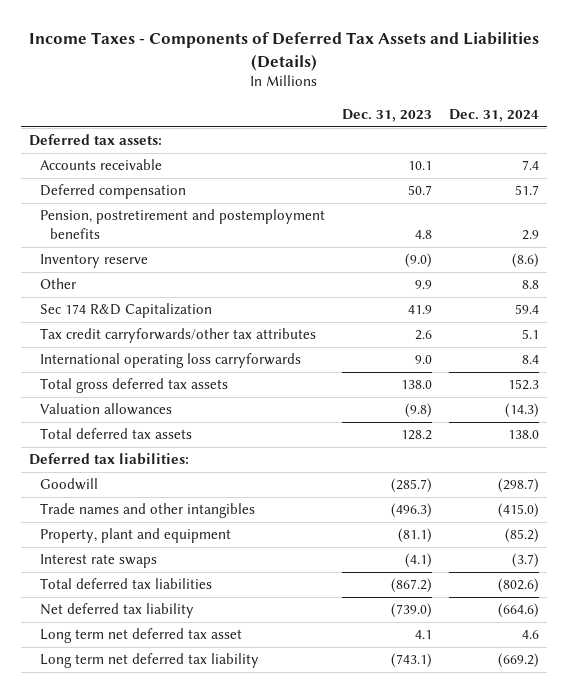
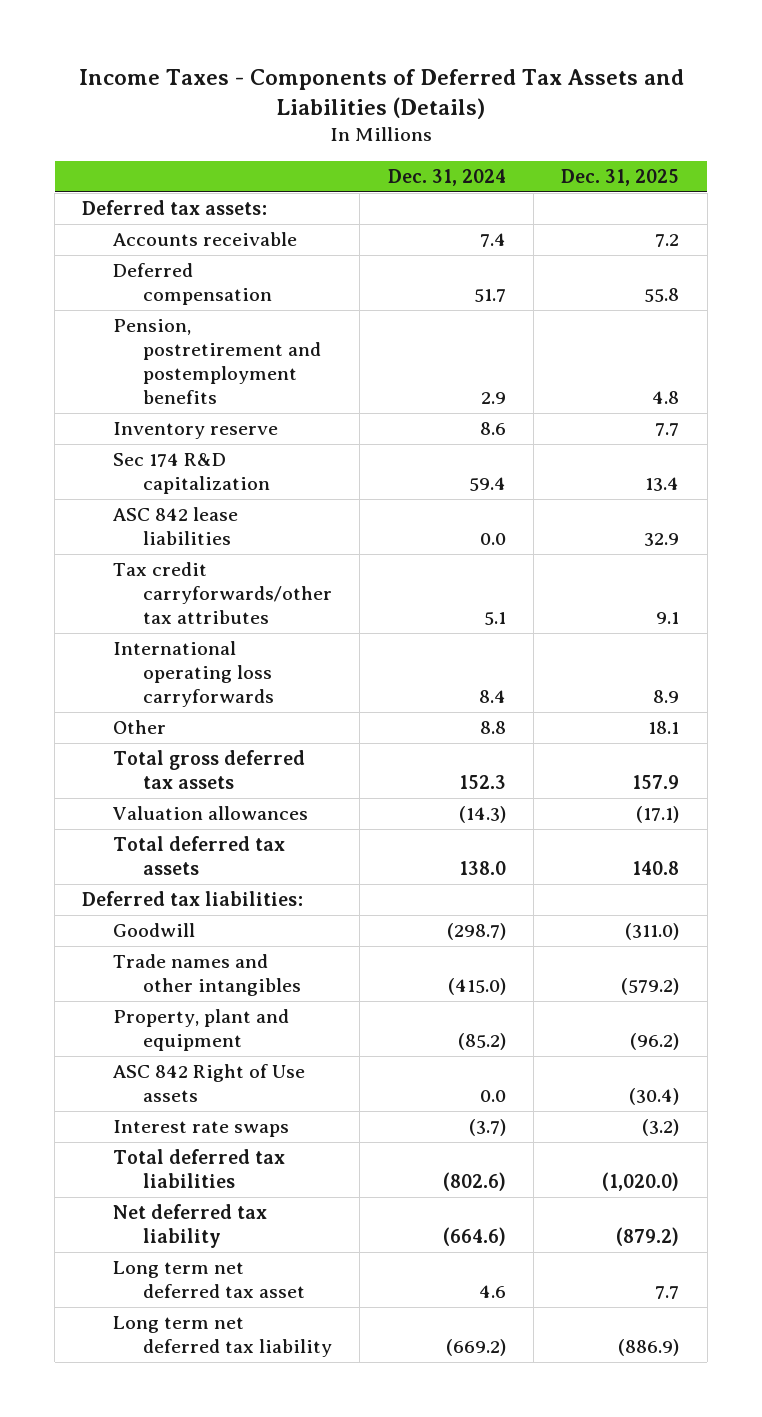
- | Dec. 31, 2023 | Dec. 31, 2024
+ | Dec. 31, 2024 | Dec. 31, 2025
- Inventory reserve | (9.0) | (8.6)
- Sec 174 R&D Capitalization | 41.9 | 59.4
+ Inventory reserve | 8.6 | 7.7
+ Sec 174 R&D capitalization | 59.4 | 13.4
+ ASC 842 lease liabilities | 0.0 | 32.9
moved down: Other | 8.8 | 18.1
+ ASC 842 Right of Use assets | 0.0 | (30.4)

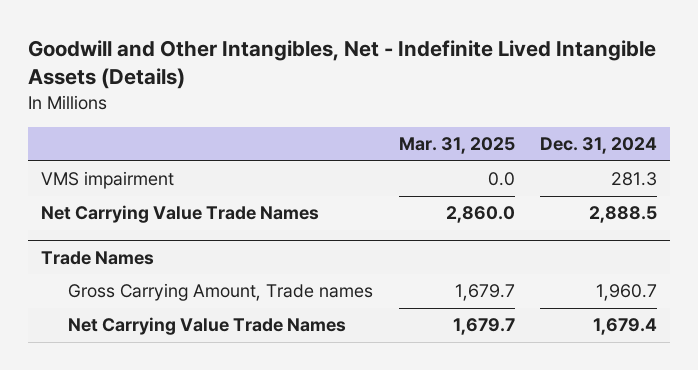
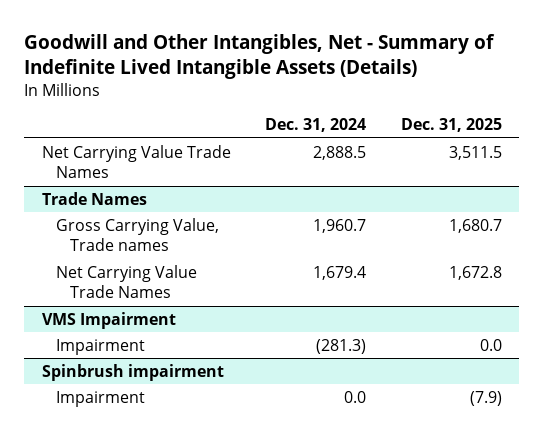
- Goodwill and Other Intangibles, Net - Indefinite Lived Intangible Assets (Details)
+ Goodwill and Other Intangibles, Net - Summary of Indefinite Lived Intangible Assets (Details)
- | Mar. 31, 2025 | Dec. 31, 2024
+ | Dec. 31, 2024 | Dec. 31, 2025
- VMS impairment | 0.0 | 281.3
@ Trade Names
- Gross Carrying Amount, Trade names | 1,679.7 | 1,960.7
+ Gross Carrying Value, Trade names | 1,960.7 | 1,680.7
+ VMS Impairment
+ Impairment | (281.3) | 0.0
+ Spinbrush impairment
+ Impairment | 0.0 | (7.9)

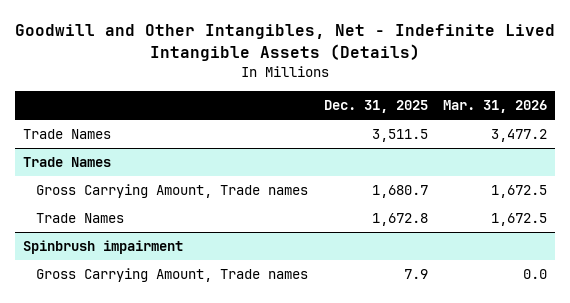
- Goodwill and Other Intangibles, Net - Summary of Indefinite Lived Intangible Assets (Details)
+ Goodwill and Other Intangibles, Net - Indefinite Lived Intangible Assets (Details)
- | Dec. 31, 2024 | Dec. 31, 2025
+ | Dec. 31, 2025 | Mar. 31, 2026
- Net Carrying Value Trade Names | 2,888.5 | 3,511.5
+ Trade Names | 3,511.5 | 3,477.2
@ Trade Names
- Gross Carrying Value, Trade names | 1,960.7 | 1,680.7
- Net Carrying Value Trade Names | 1,679.4 | 1,672.8
- VMS Impairment
- Impairment | (281.3) | 0.0
@ Trade Names
+ Gross Carrying Amount, Trade names | 1,680.7 | 1,672.5
+ Trade Names | 1,672.8 | 1,672.5
@ Spinbrush impairment
- Impairment | 0.0 | (7.9)
+ Gross Carrying Amount, Trade names | 7.9 | 0.0

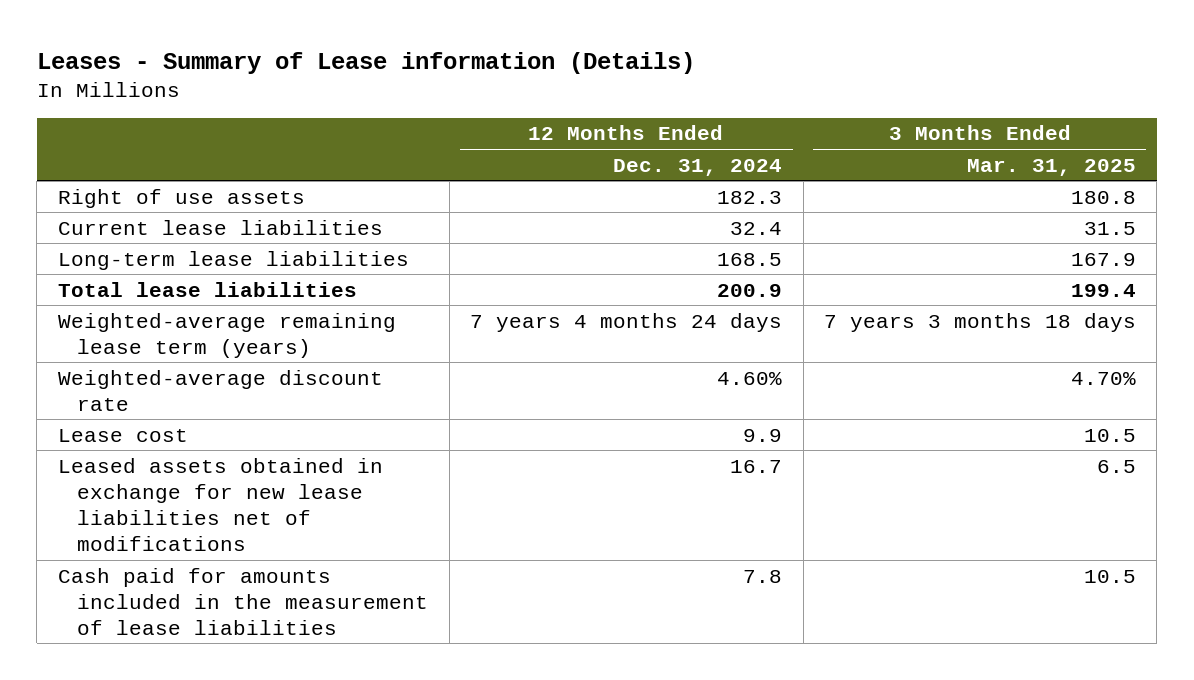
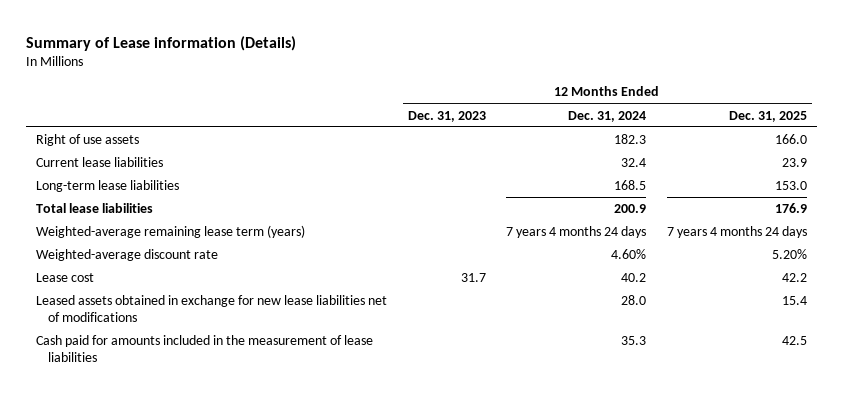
- Leases - Summary of Lease information (Details)
+ Summary of Lease information (Details)
- | 12 Months Ended Dec. 31, 2024 | 3 Months Ended Mar. 31, 2025
+ | 12 Months Ended Dec. 31, 2023 | 12 Months Ended Dec. 31, 2024 | 12 Months Ended Dec. 31, 2025
- Lease cost | 9.9 | 10.5
- Leased assets obtained in exchange for new lease liabilities net of modifications | 16.7 | 6.5
- Cash paid for amounts included in the measurement of lease liabilities | 7.8 | 10.5
+ Lease cost | 31.7 | 40.2 | 42.2
+ Leased assets obtained in exchange for new lease liabilities net of modifications | | 28.0 | 15.4
+ Cash paid for amounts included in the measurement of lease liabilities | | 35.3 | 42.5

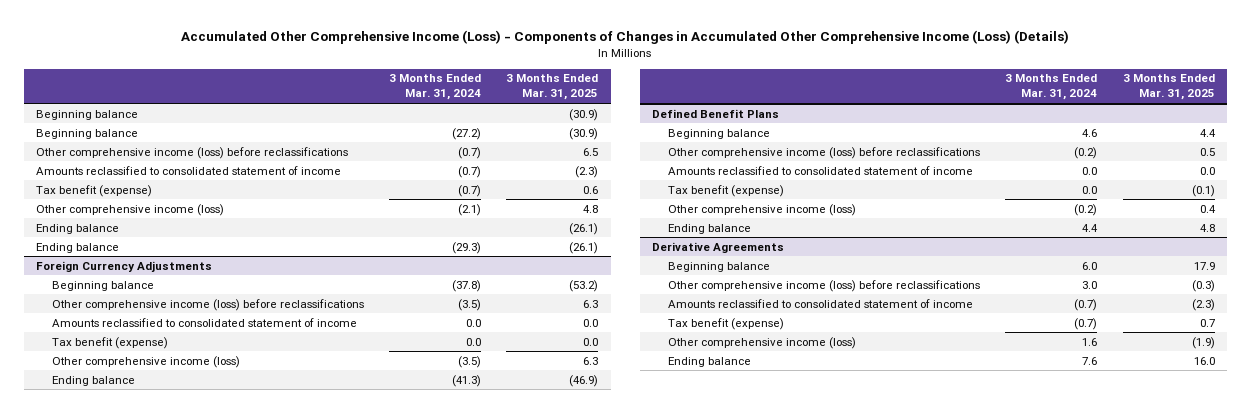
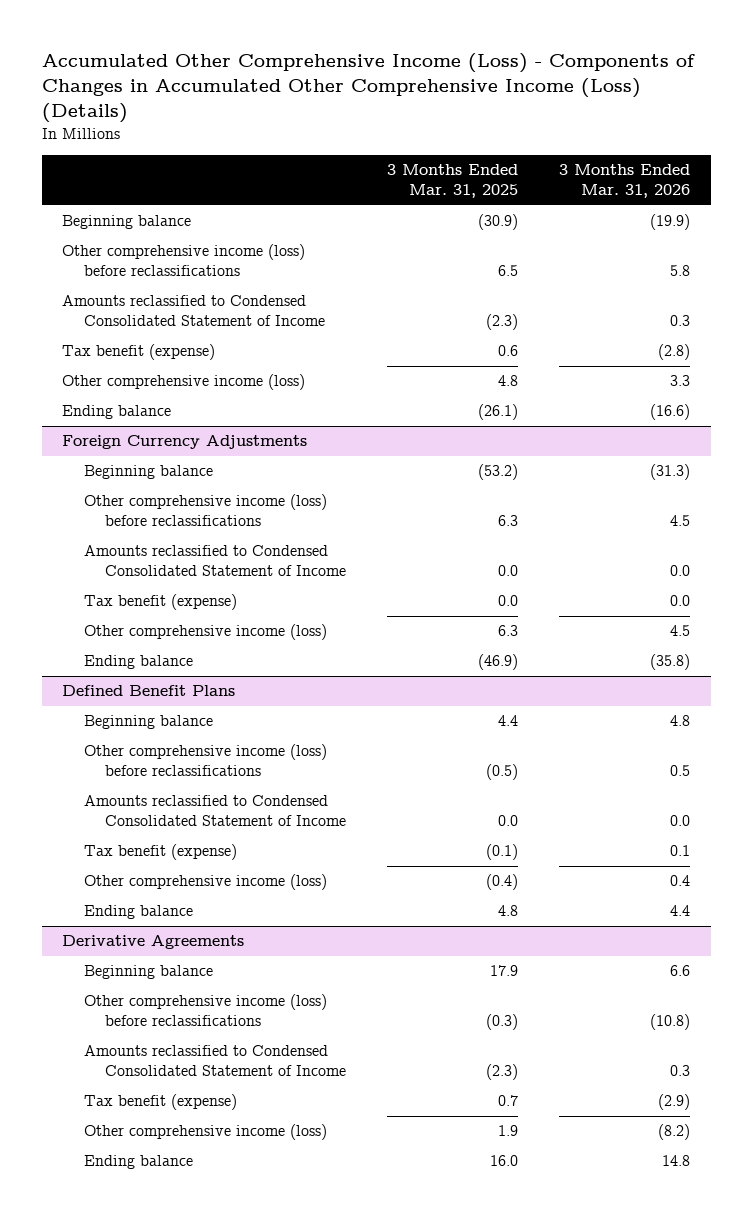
- | 3 Months Ended Mar. 31, 2024 | 3 Months Ended Mar. 31, 2025
+ | 3 Months Ended Mar. 31, 2025 | 3 Months Ended Mar. 31, 2026
- Beginning balance | (27.2) | (30.9)
- Amounts reclassified to consolidated statement of income | (0.7) | (2.3)
+ Amounts reclassified to Condensed Consolidated Statement of Income | (2.3) | 0.3
- Ending balance | (29.3) | (26.1)
@ Foreign Currency Adjustments
- Amounts reclassified to consolidated statement of income | 0.0 | 0.0
+ Amounts reclassified to Condensed Consolidated Statement of Income | 0.0 | 0.0
@ Defined Benefit Plans
- Other comprehensive income (loss) before reclassifications | (0.2) | 0.5
- Amounts reclassified to consolidated statement of income | 0.0 | 0.0
+ Other comprehensive income (loss) before reclassifications | (0.5) | 0.5
+ Amounts reclassified to Condensed Consolidated Statement of Income | 0.0 | 0.0
- Other comprehensive income (loss) | (0.2) | 0.4
+ Other comprehensive income (loss) | (0.4) | 0.4
@ Derivative Agreements
- Amounts reclassified to consolidated statement of income | (0.7) | (2.3)
+ Amounts reclassified to Condensed Consolidated Statement of Income | (2.3) | 0.3
- Other comprehensive income (loss) | 1.6 | (1.9)
+ Other comprehensive income (loss) | 1.9 | (8.2)

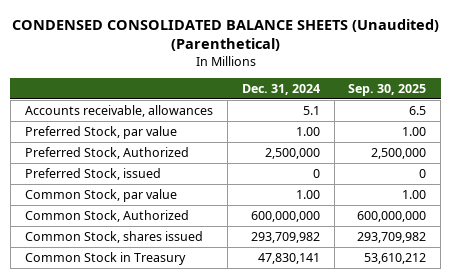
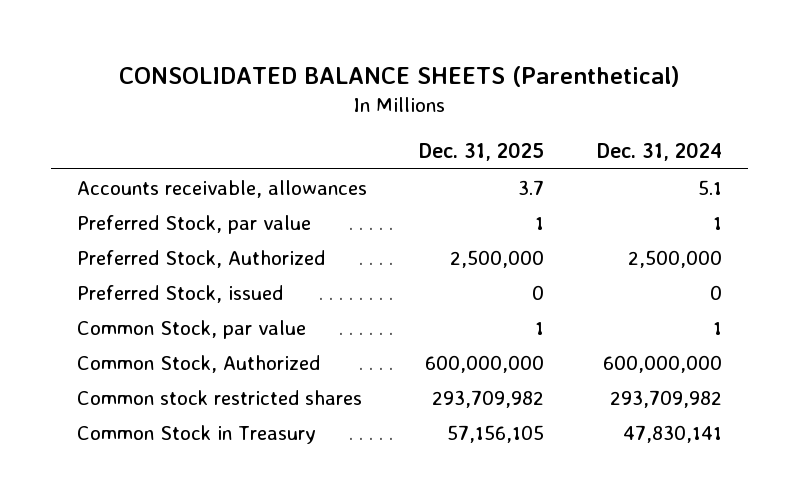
- CONDENSED CONSOLIDATED BALANCE SHEETS (Unaudited) (Parenthetical)
+ CONSOLIDATED BALANCE SHEETS (Parenthetical)
- | Dec. 31, 2024 | Sep. 30, 2025
+ | Dec. 31, 2025 | Dec. 31, 2024
- Preferred Stock, par value | 1.00 | 1.00
+ Preferred Stock, par value | 1 | 1
- Common Stock, par value | 1.00 | 1.00
+ Common Stock, par value | 1 | 1
- Common Stock, shares issued | 293,709,982 | 293,709,982
+ Common stock restricted shares | 293,709,982 | 293,709,982

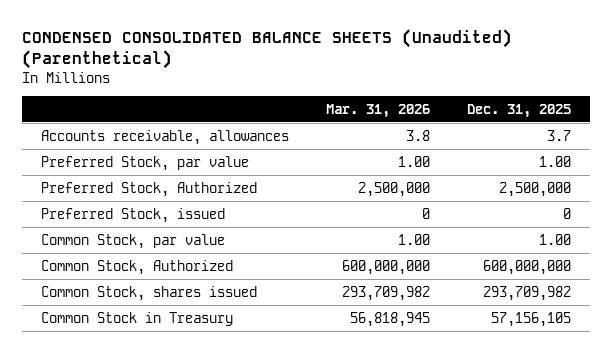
- CONSOLIDATED BALANCE SHEETS (Parenthetical)
+ CONDENSED CONSOLIDATED BALANCE SHEETS (Unaudited) (Parenthetical)
- | Dec. 31, 2025 | Dec. 31, 2024
+ | Mar. 31, 2026 | Dec. 31, 2025
- Preferred Stock, par value | 1 | 1
+ Preferred Stock, par value | 1.00 | 1.00
- Common Stock, par value | 1 | 1
+ Common Stock, par value | 1.00 | 1.00
- Common stock restricted shares | 293,709,982 | 293,709,982
+ Common Stock, shares issued | 293,709,982 | 293,709,982

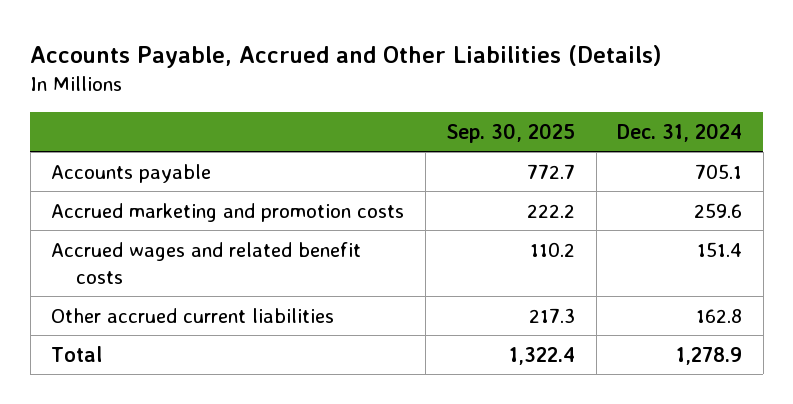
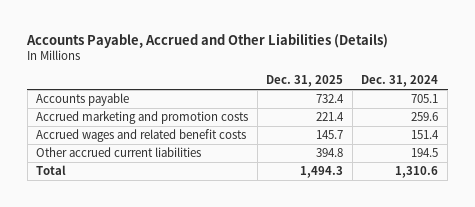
- | Sep. 30, 2025 | Dec. 31, 2024
+ | Dec. 31, 2025 | Dec. 31, 2024
- Other accrued current liabilities | 217.3 | 162.8
- Total | 1,322.4 | 1,278.9
+ Other accrued current liabilities | 394.8 | 194.5
+ Total | 1,494.3 | 1,310.6

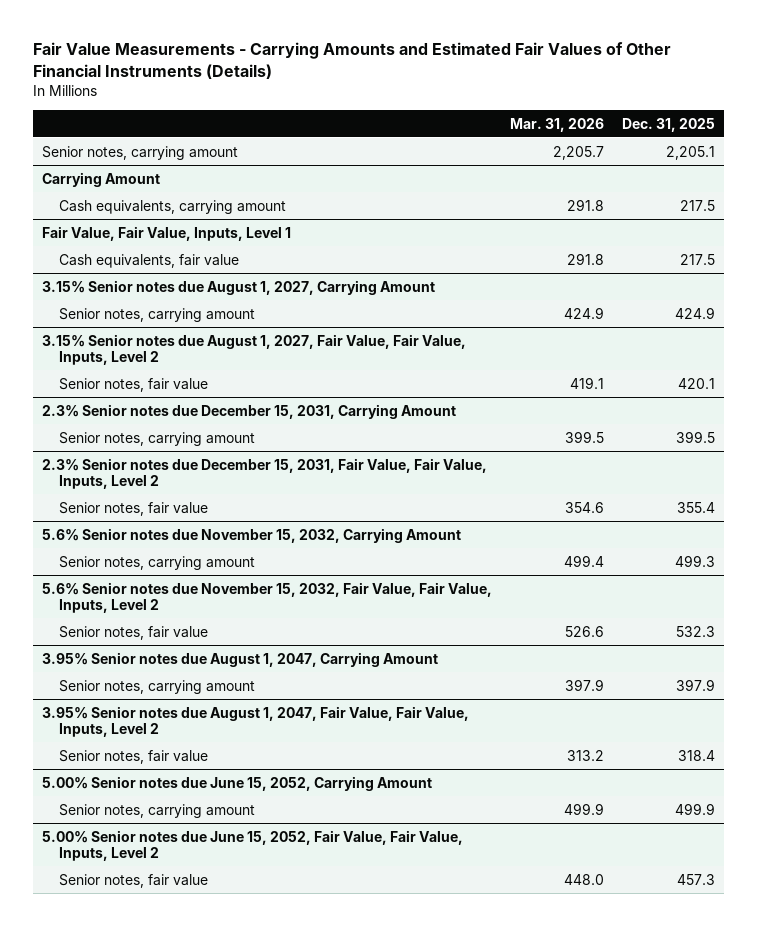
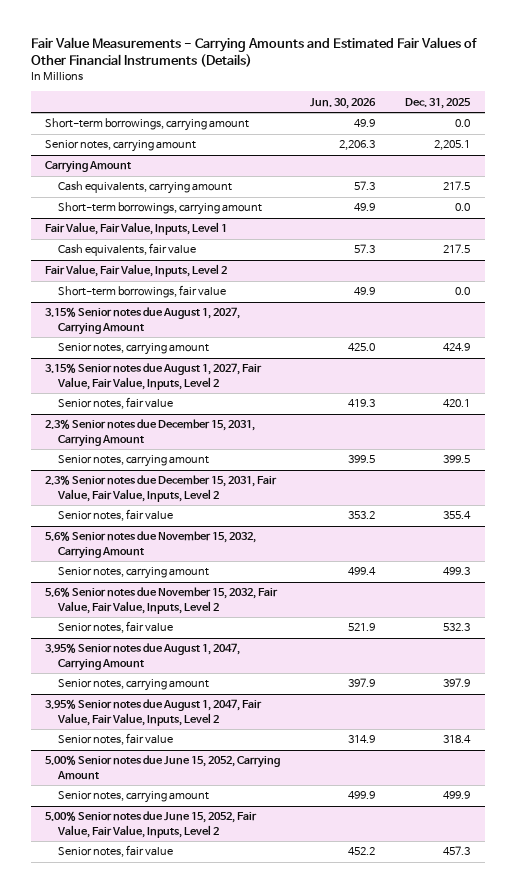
- | Mar. 31, 2026 | Dec. 31, 2025
+ | Jun. 30, 2026 | Dec. 31, 2025
+ Short-term borrowings, carrying amount | 49.9 | 0.0
@ Carrying Amount
+ Short-term borrowings, carrying amount | 49.9 | 0.0
+ Fair Value, Fair Value, Inputs, Level 2
+ Short-term borrowings, fair value | 49.9 | 0.0

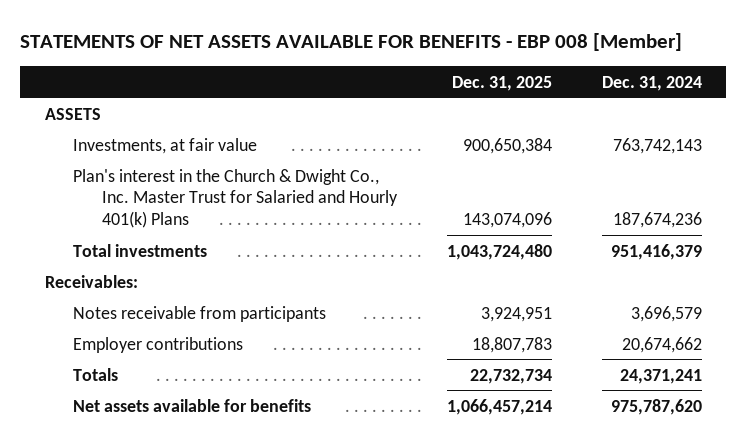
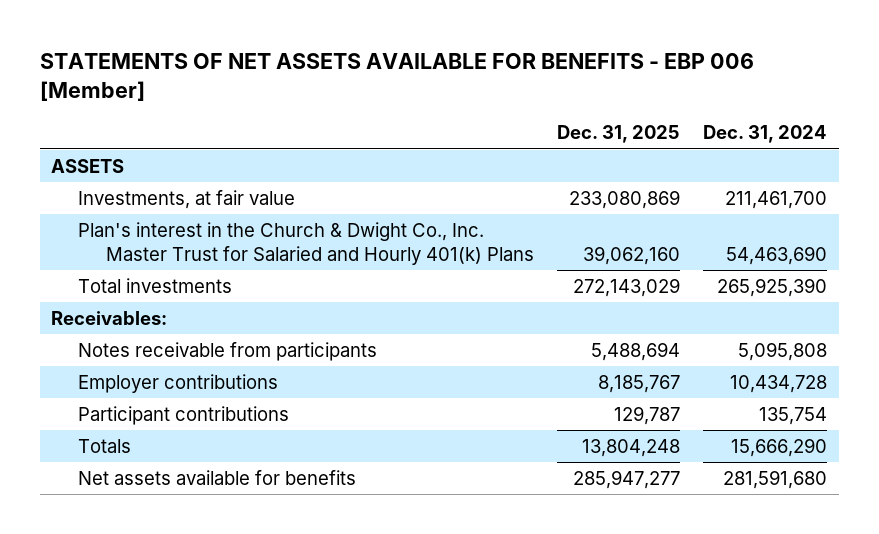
- STATEMENTS OF NET ASSETS AVAILABLE FOR BENEFITS - EBP 008 [Member]
+ STATEMENTS OF NET ASSETS AVAILABLE FOR BENEFITS - EBP 006 [Member]
- Investments, at fair value | 900,650,384 | 763,742,143
- Plan's interest in the Church & Dwight Co., Inc. Master Trust for Salaried and Hourly 401(k) Plans | 143,074,096 | 187,674,236
- Total investments | 1,043,724,480 | 951,416,379
+ Investments, at fair value | 233,080,869 | 211,461,700
+ Plan's interest in the Church & Dwight Co., Inc. Master Trust for Salaried and Hourly 401(k) Plans | 39,062,160 | 54,463,690
+ Total investments | 272,143,029 | 265,925,390
- Notes receivable from participants | 3,924,951 | 3,696,579
- Employer contributions | 18,807,783 | 20,674,662
- Totals | 22,732,734 | 24,371,241
- Net assets available for benefits | 1,066,457,214 | 975,787,620
+ Notes receivable from participants | 5,488,694 | 5,095,808
+ Employer contributions | 8,185,767 | 10,434,728
+ Participant contributions | 129,787 | 135,754
+ Totals | 13,804,248 | 15,666,290
+ Net assets available for benefits | 285,947,277 | 281,591,680

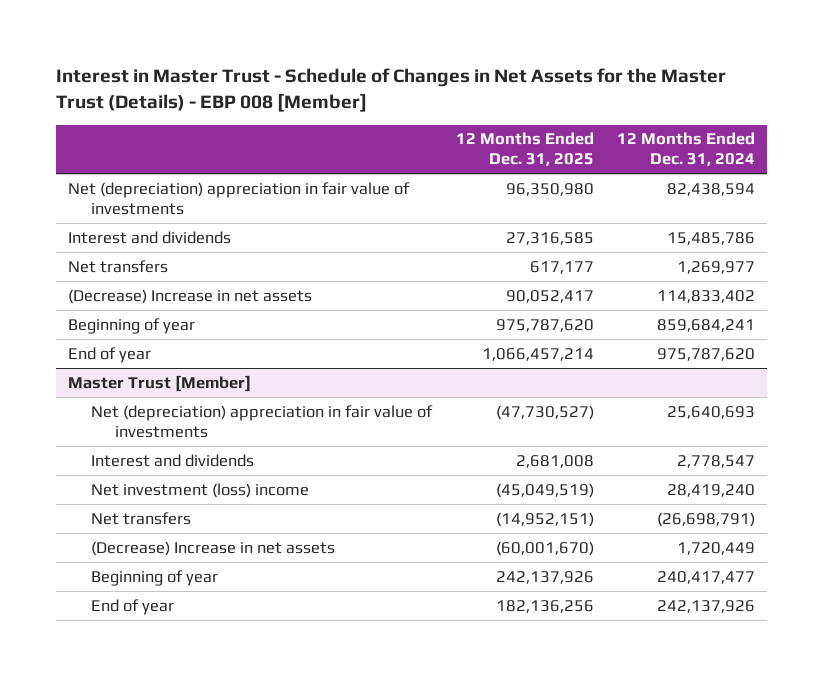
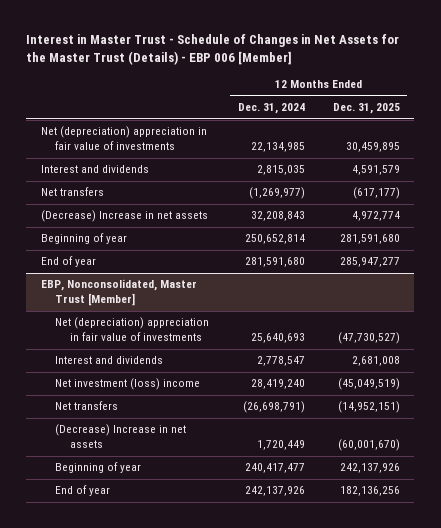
- Interest in Master Trust - Schedule of Changes in Net Assets for the Master Trust (Details) - EBP 008 [Member]
+ Interest in Master Trust - Schedule of Changes in Net Assets for the Master Trust (Details) - EBP 006 [Member]
- | 12 Months Ended Dec. 31, 2025 | 12 Months Ended Dec. 31, 2024
+ | 12 Months Ended Dec. 31, 2024 | 12 Months Ended Dec. 31, 2025
- Net (depreciation) appreciation in fair value of investments | 96,350,980 | 82,438,594
- Interest and dividends | 27,316,585 | 15,485,786
- Net transfers | 617,177 | 1,269,977
- (Decrease) Increase in net assets | 90,052,417 | 114,833,402
- Beginning of year | 975,787,620 | 859,684,241
- End of year | 1,066,457,214 | 975,787,620
- Master Trust [Member]
+ Net (depreciation) appreciation in fair value of investments | 22,134,985 | 30,459,895
+ Interest and dividends | 2,815,035 | 4,591,579
+ Net transfers | (1,269,977) | (617,177)
+ (Decrease) Increase in net assets | 32,208,843 | 4,972,774
+ Beginning of year | 250,652,814 | 281,591,680
+ End of year | 281,591,680 | 285,947,277
+ EBP, Nonconsolidated, Master Trust [Member]

